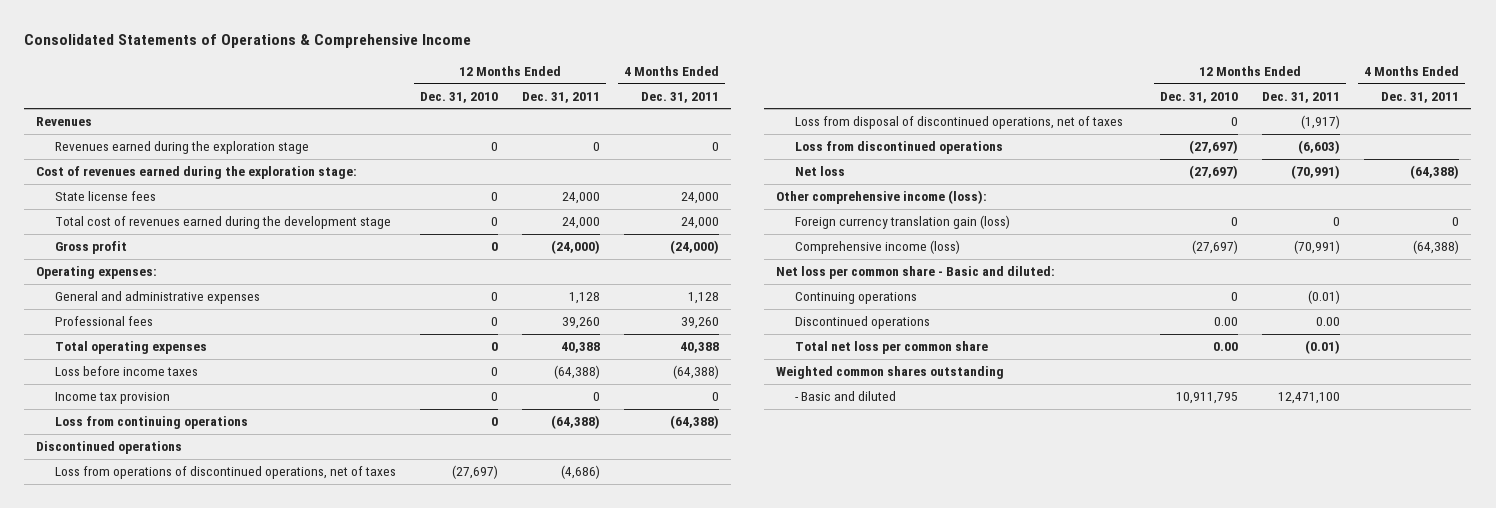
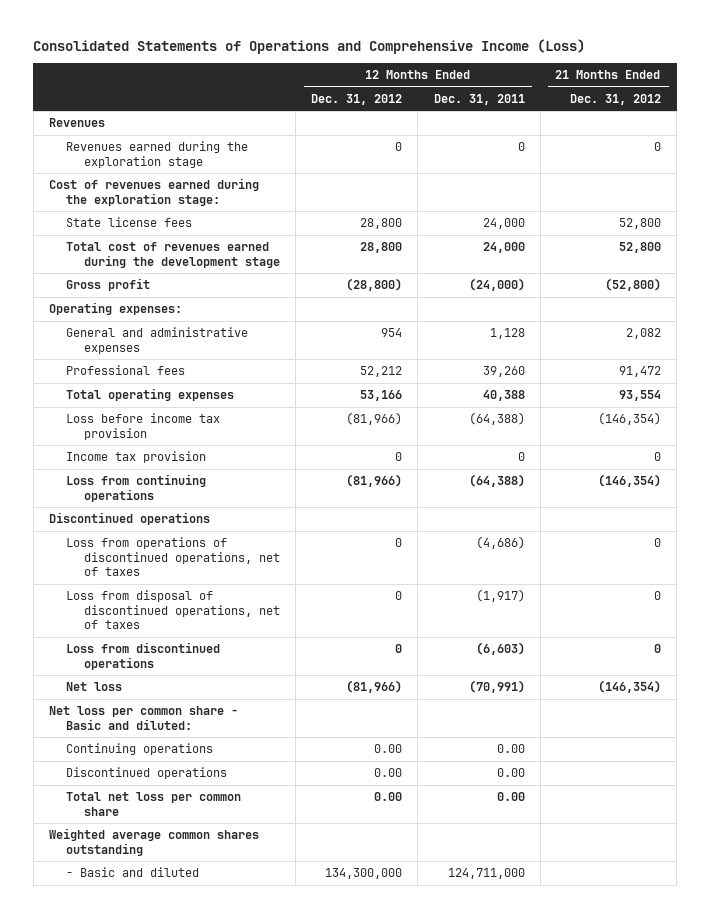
- Consolidated Statements of Operations & Comprehensive Income
+ Consolidated Statements of Operations and Comprehensive Income (Loss)
- | 12 Months Ended Dec. 31, 2010 | 12 Months Ended Dec. 31, 2011 | 4 Months Ended Dec. 31, 2011
+ | 12 Months Ended Dec. 31, 2012 | 12 Months Ended Dec. 31, 2011 | 21 Months Ended Dec. 31, 2012
- Loss before income taxes | 0 | (64,388) | (64,388)
+ Loss before income tax provision | (81,966) | (64,388) | (146,354)
- Other comprehensive income (loss):
- Foreign currency translation gain (loss) | 0 | 0 | 0
- Comprehensive income (loss) | (27,697) | (70,991) | (64,388)
- Continuing operations | 0 | (0.01) |
+ Continuing operations | 0.00 | 0.00 |
- Total net loss per common share | 0.00 | (0.01) |
- Weighted common shares outstanding
- - Basic and diluted | 10,911,795 | 12,471,100 |
+ Total net loss per common share | 0.00 | 0.00 |
+ Weighted average common shares outstanding
+ - Basic and diluted | 134,300,000 | 124,711,000 |

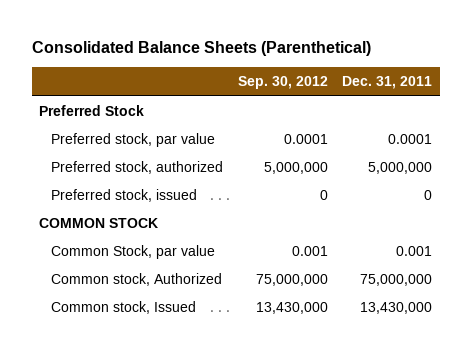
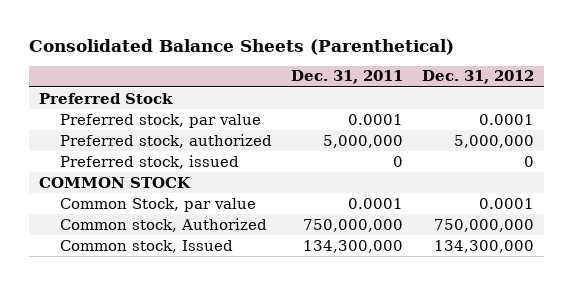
- | Sep. 30, 2012 | Dec. 31, 2011
+ | Dec. 31, 2011 | Dec. 31, 2012
- Common Stock, par value | 0.001 | 0.001
- Common stock, Authorized | 75,000,000 | 75,000,000
- Common stock, Issued | 13,430,000 | 13,430,000
+ Common Stock, par value | 0.0001 | 0.0001
+ Common stock, Authorized | 750,000,000 | 750,000,000
+ Common stock, Issued | 134,300,000 | 134,300,000

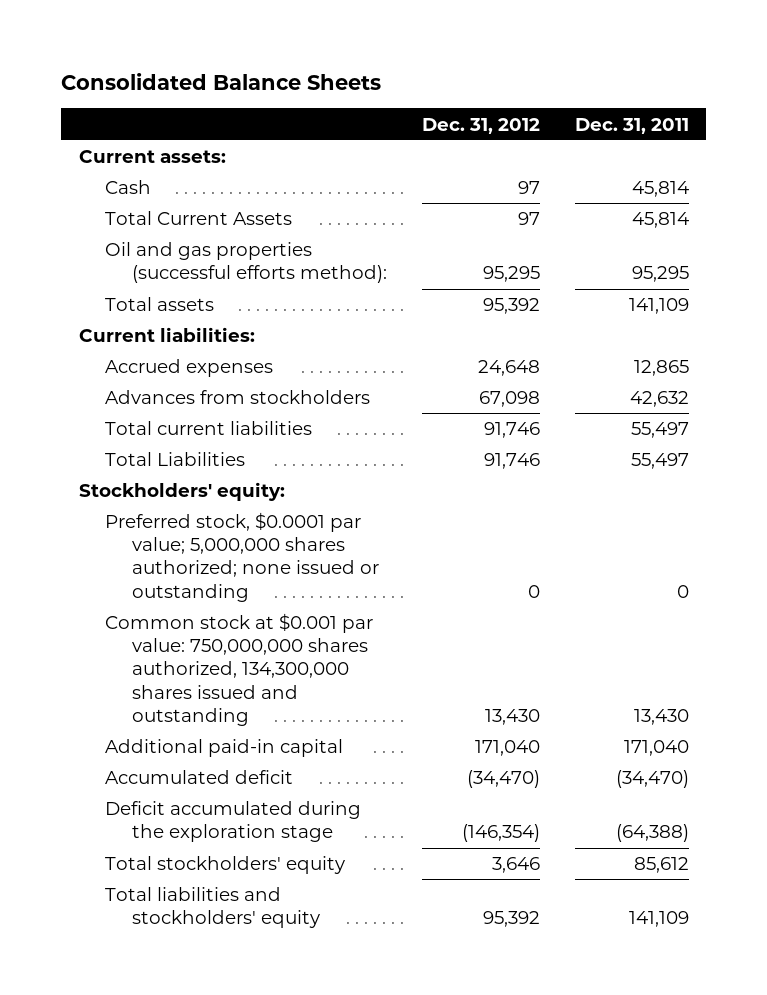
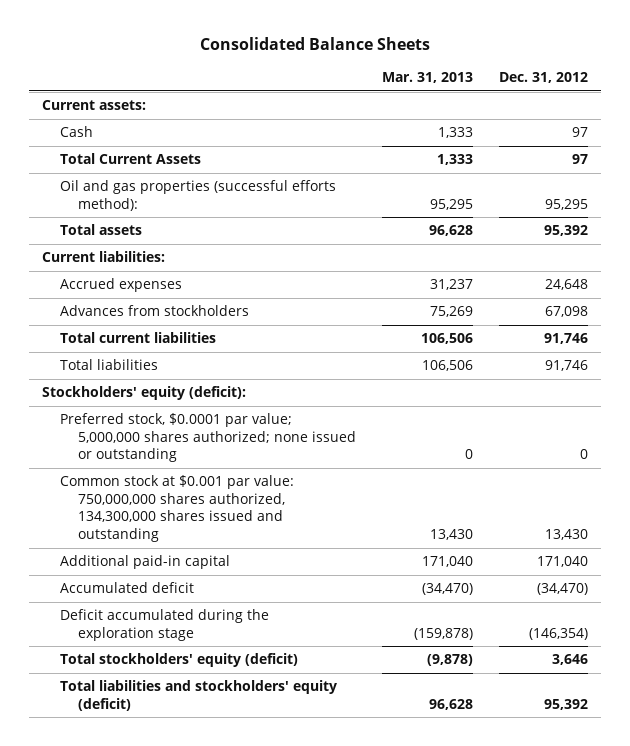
- | Dec. 31, 2012 | Dec. 31, 2011
+ | Mar. 31, 2013 | Dec. 31, 2012
- Total Liabilities | 91,746 | 55,497
- Stockholders' equity:
+ Total liabilities | 106,506 | 91,746
+ Stockholders' equity (deficit):
- Total stockholders' equity | 3,646 | 85,612
- Total liabilities and stockholders' equity | 95,392 | 141,109
+ Total stockholders' equity (deficit) | (9,878) | 3,646
+ Total liabilities and stockholders' equity (deficit) | 96,628 | 95,392

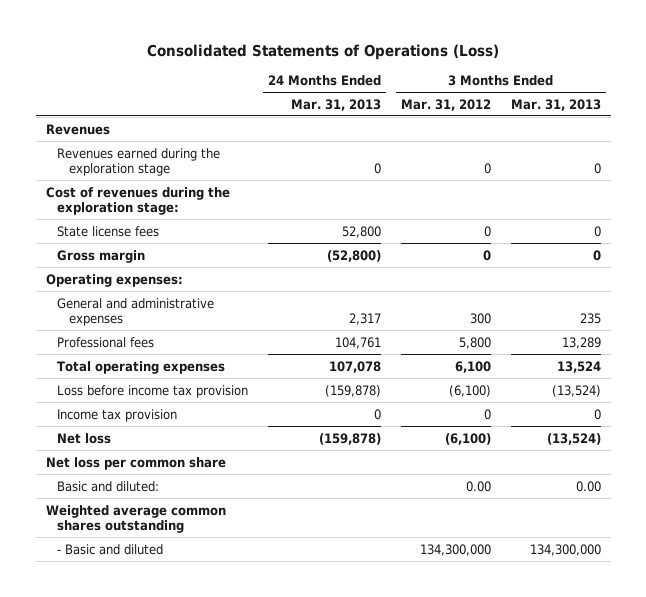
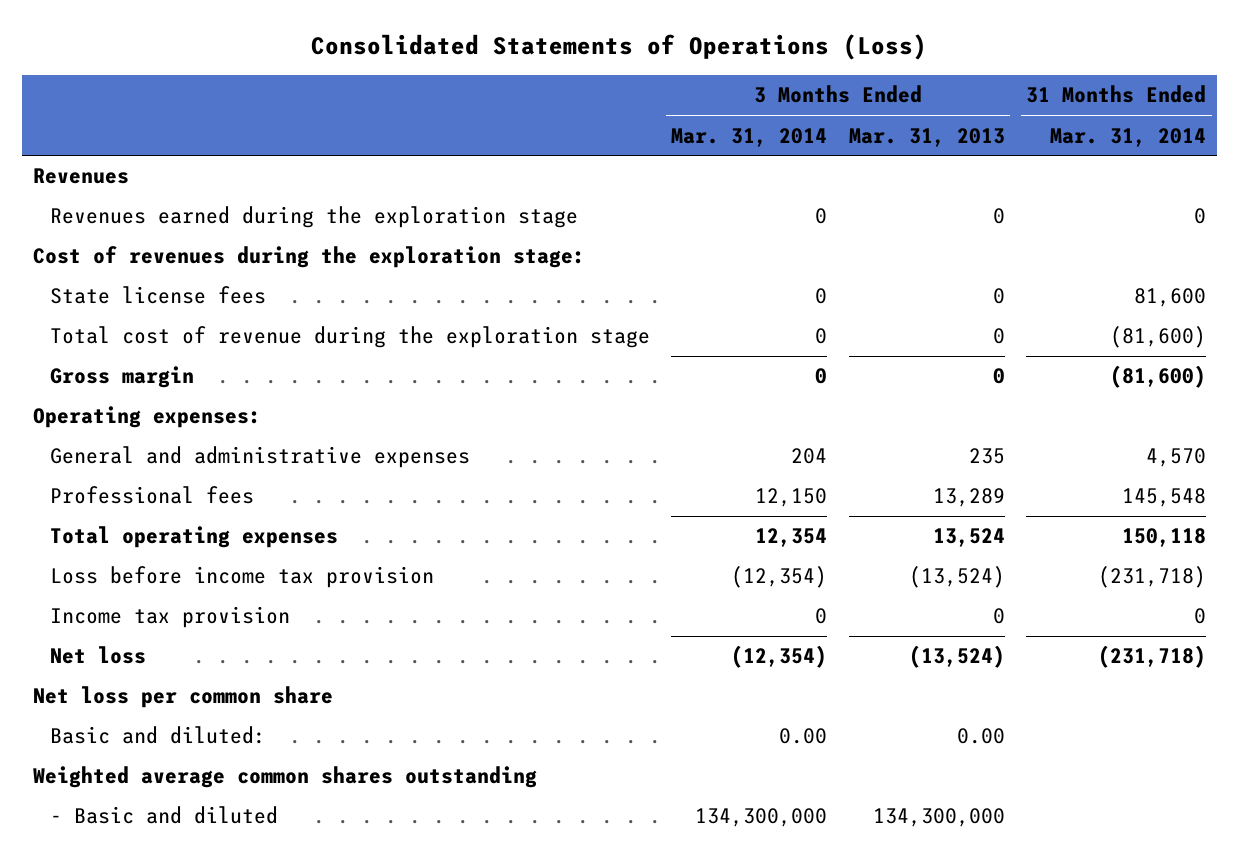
- | 24 Months Ended Mar. 31, 2013 | 3 Months Ended Mar. 31, 2012 | 3 Months Ended Mar. 31, 2013
+ | 3 Months Ended Mar. 31, 2014 | 3 Months Ended Mar. 31, 2013 | 31 Months Ended Mar. 31, 2014
+ Total cost of revenue during the exploration stage | 0 | 0 | (81,600)

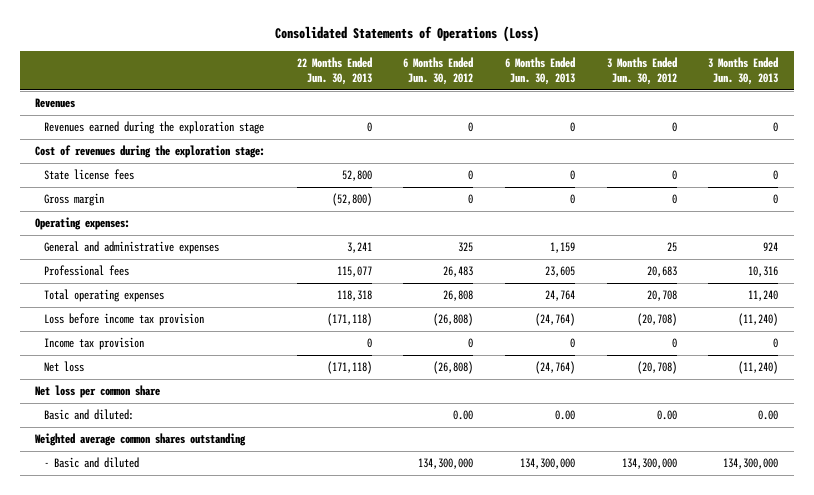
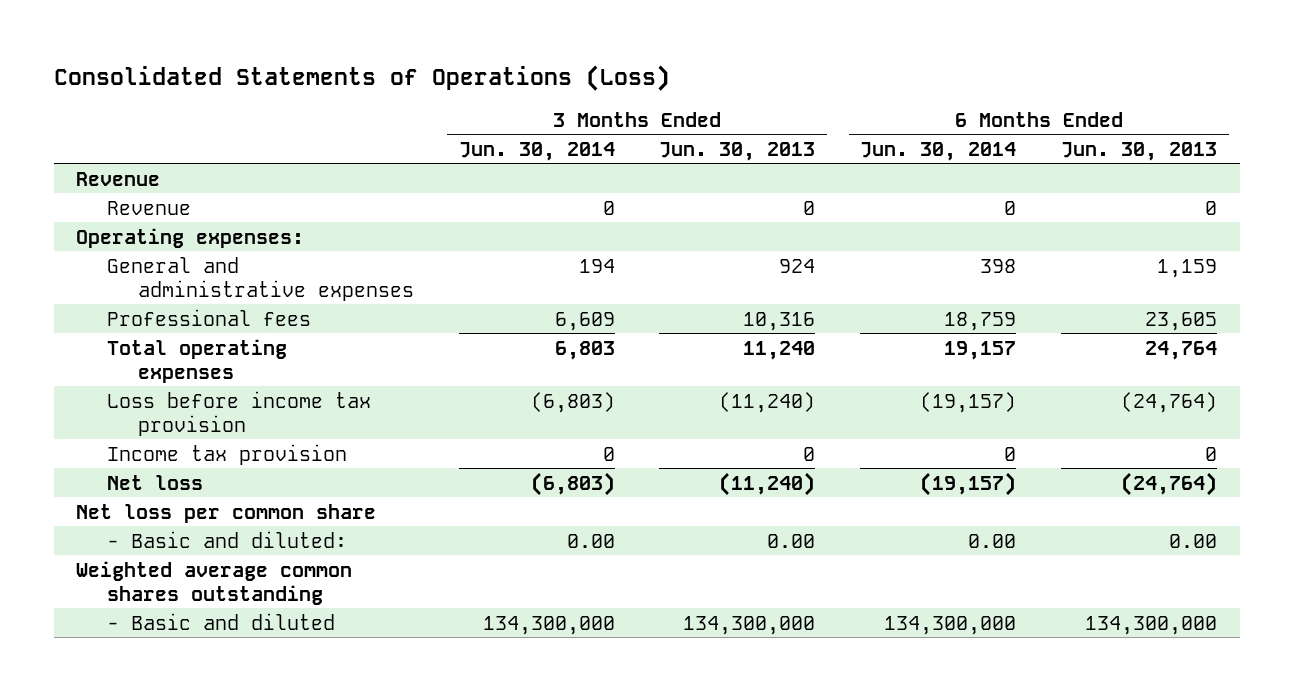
- | 22 Months Ended Jun. 30, 2013 | 6 Months Ended Jun. 30, 2012 | 6 Months Ended Jun. 30, 2013 | 3 Months Ended Jun. 30, 2012 | 3 Months Ended Jun. 30, 2013
+ | 3 Months Ended Jun. 30, 2014 | 3 Months Ended Jun. 30, 2013 | 6 Months Ended Jun. 30, 2014 | 6 Months Ended Jun. 30, 2013
- Revenues
- Revenues earned during the exploration stage | 0 | 0 | 0 | 0 | 0
- Cost of revenues during the exploration stage:
- State license fees | 52,800 | 0 | 0 | 0 | 0
- Gross margin | (52,800) | 0 | 0 | 0 | 0
+ Revenue
+ Revenue | 0 | 0 | 0 | 0
- Basic and diluted: | | 0.00 | 0.00 | 0.00 | 0.00
+ - Basic and diluted: | 0.00 | 0.00 | 0.00 | 0.00

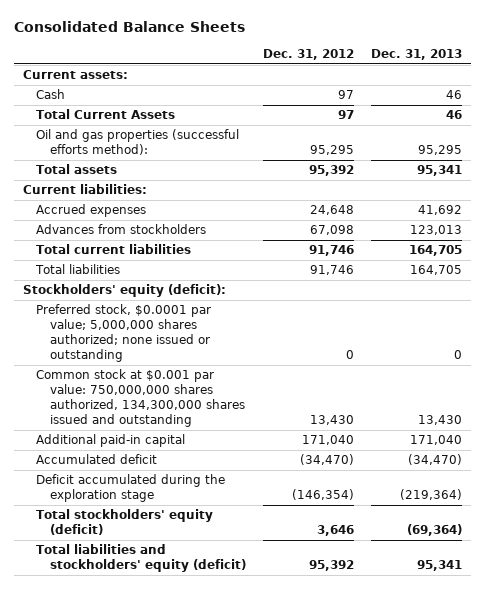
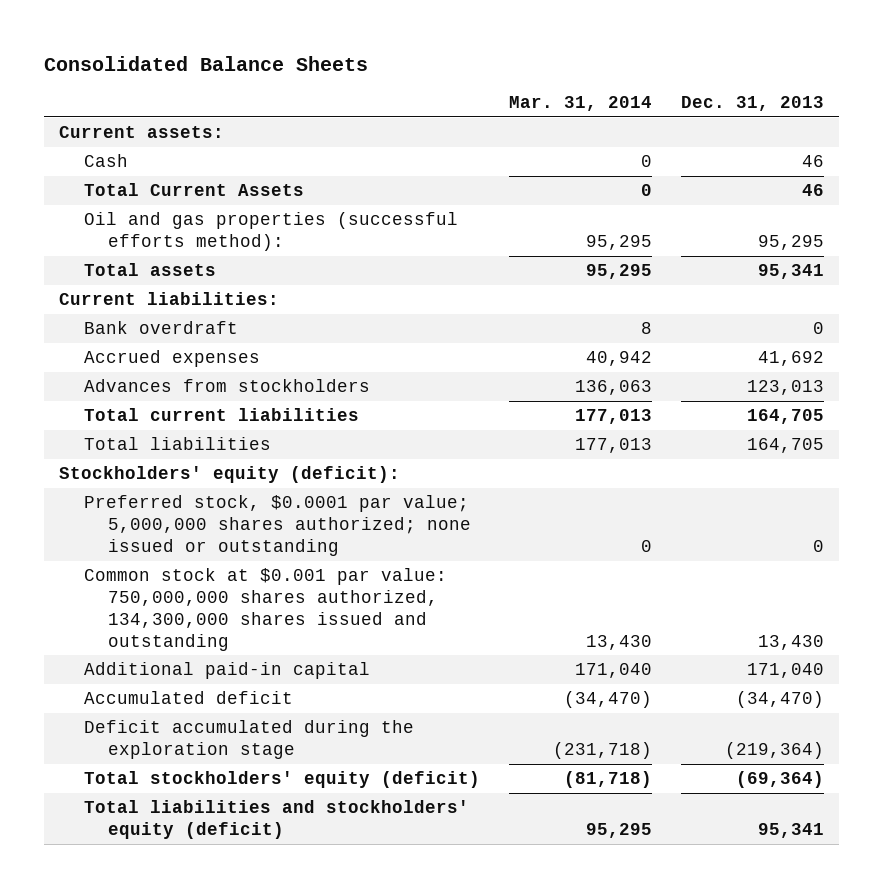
- | Dec. 31, 2012 | Dec. 31, 2013
+ | Mar. 31, 2014 | Dec. 31, 2013
+ Bank overdraft | 8 | 0

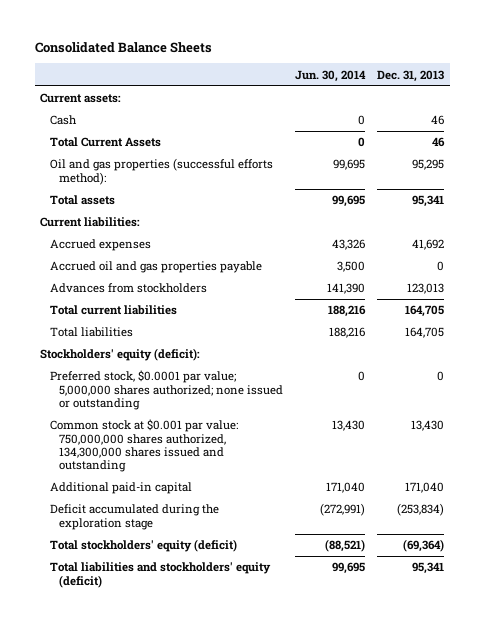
- | Mar. 31, 2014 | Dec. 31, 2013
+ | Jun. 30, 2014 | Dec. 31, 2013
- Bank overdraft | 8 | 0
+ Accrued oil and gas properties payable | 3,500 | 0
- Accumulated deficit | (34,470) | (34,470)
- Deficit accumulated during the exploration stage | (231,718) | (219,364)
+ Deficit accumulated during the exploration stage | (272,991) | (253,834)

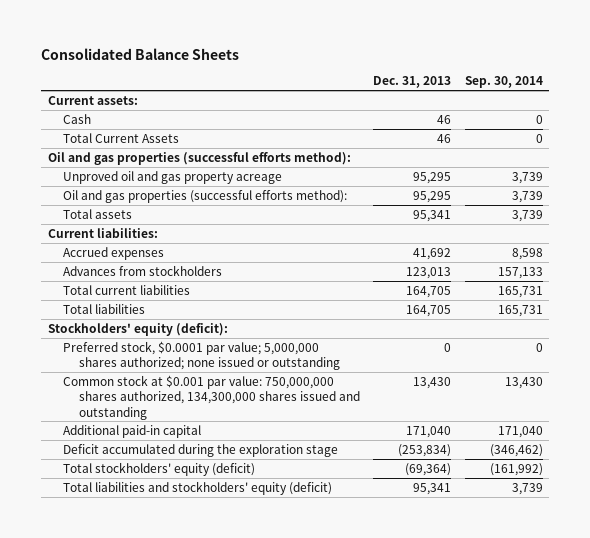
- | Jun. 30, 2014 | Dec. 31, 2013
+ | Dec. 31, 2013 | Sep. 30, 2014
+ Oil and gas properties (successful efforts method):
+ Unproved oil and gas property acreage | 95,295 | 3,739
- Accrued oil and gas properties payable | 3,500 | 0

